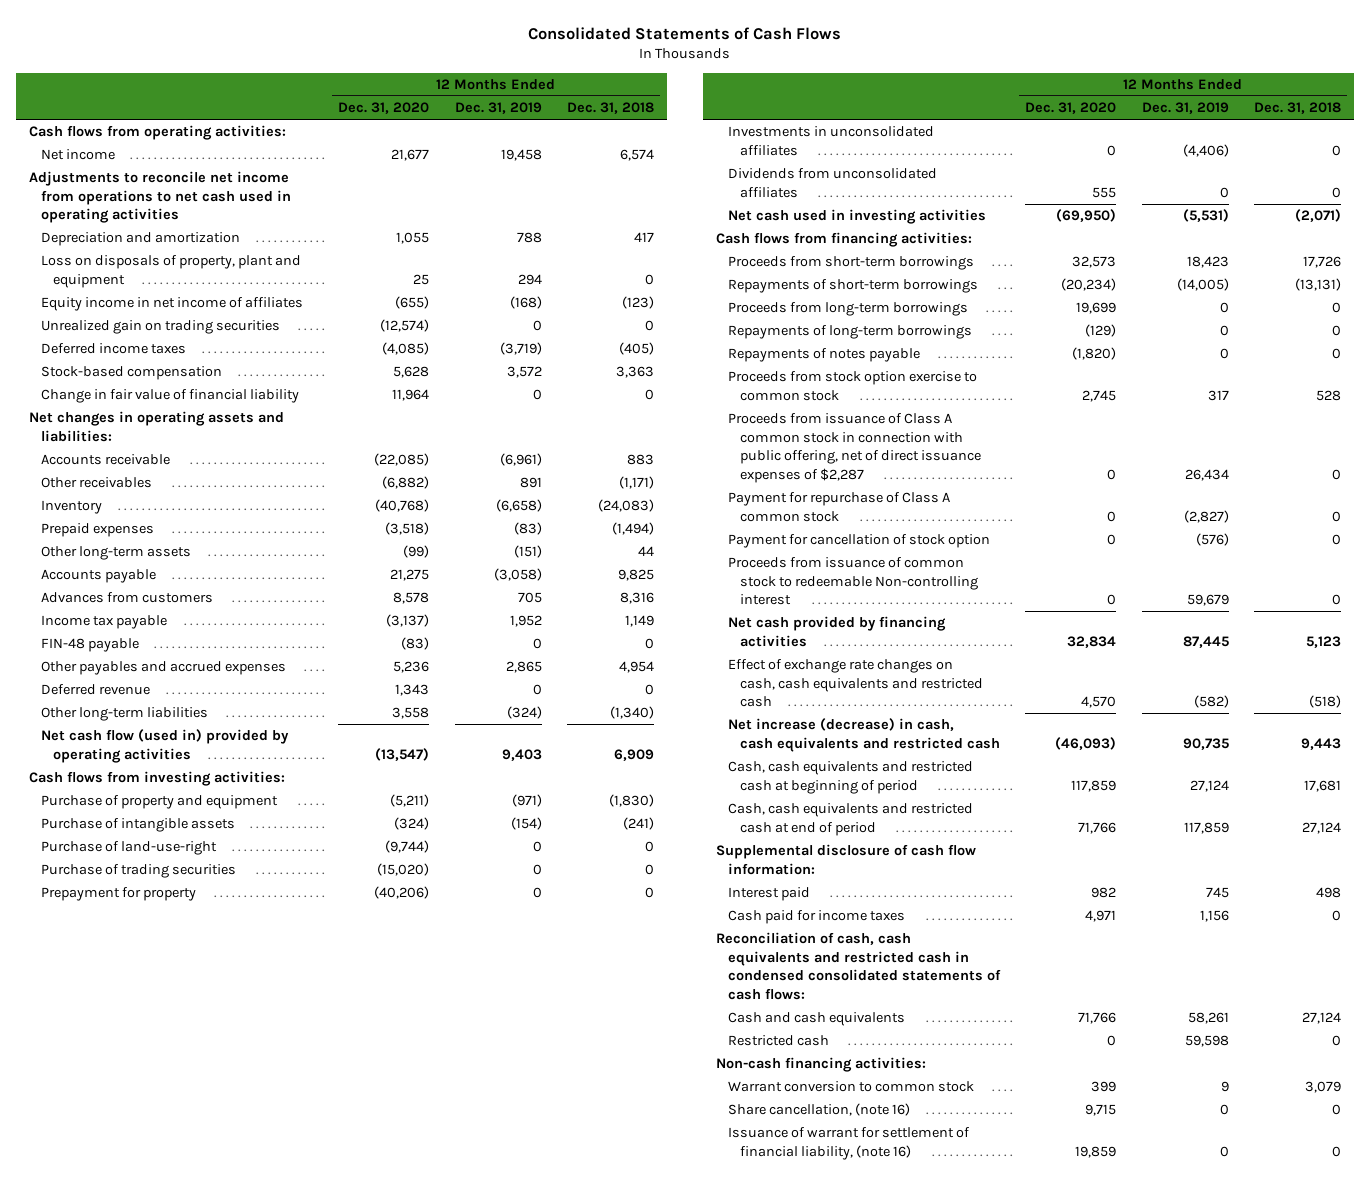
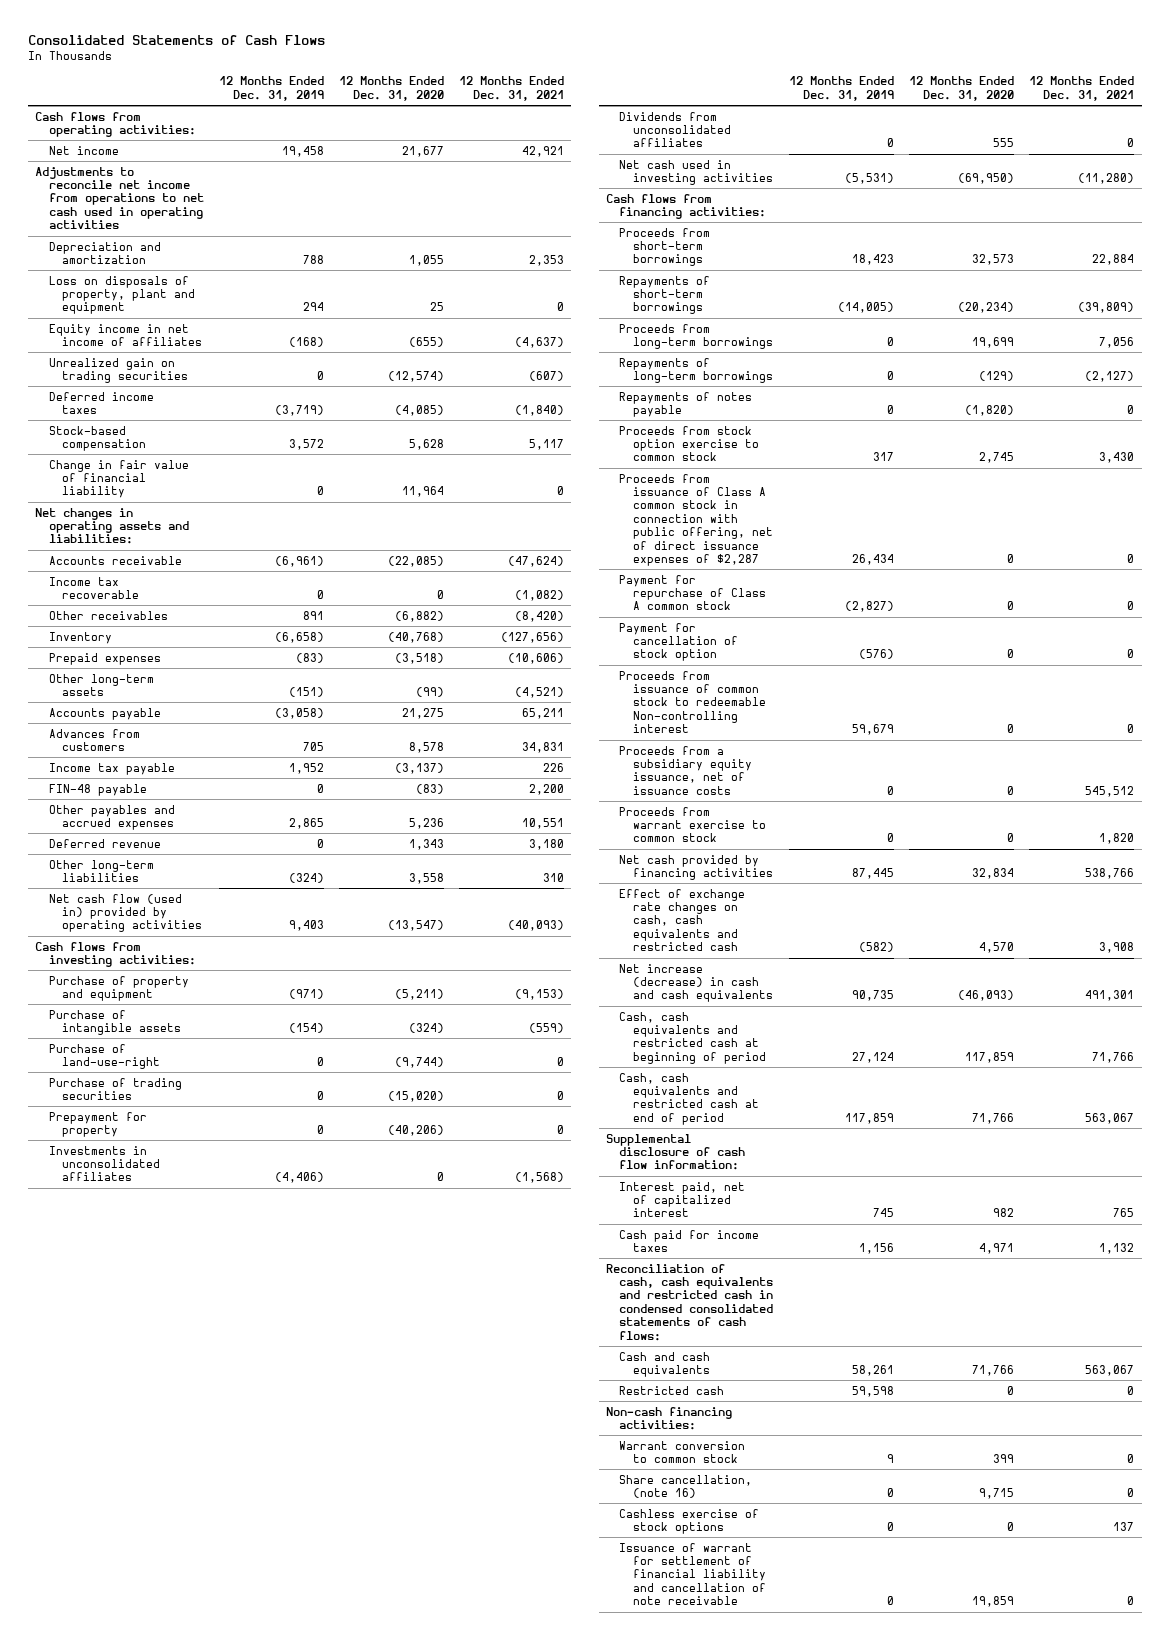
- | 12 Months Ended Dec. 31, 2020 | 12 Months Ended Dec. 31, 2019 | 12 Months Ended Dec. 31, 2018
+ | 12 Months Ended Dec. 31, 2019 | 12 Months Ended Dec. 31, 2020 | 12 Months Ended Dec. 31, 2021
+ Income tax recoverable | 0 | 0 | (1,082)
+ Proceeds from a subsidiary equity issuance, net of issuance costs | 0 | 0 | 545,512
+ Proceeds from warrant exercise to common stock | 0 | 0 | 1,820
- Net increase (decrease) in cash, cash equivalents and restricted cash | (46,093) | 90,735 | 9,443
+ Net increase (decrease) in cash and cash equivalents | 90,735 | (46,093) | 491,301
- Interest paid | 982 | 745 | 498
+ Interest paid, net of capitalized interest | 745 | 982 | 765
- Issuance of warrant for settlement of financial liability, (note 16) | 19,859 | 0 | 0
+ Cashless exercise of stock options | 0 | 0 | 137
+ Issuance of warrant for settlement of financial liability and cancellation of note receivable | 0 | 19,859 | 0

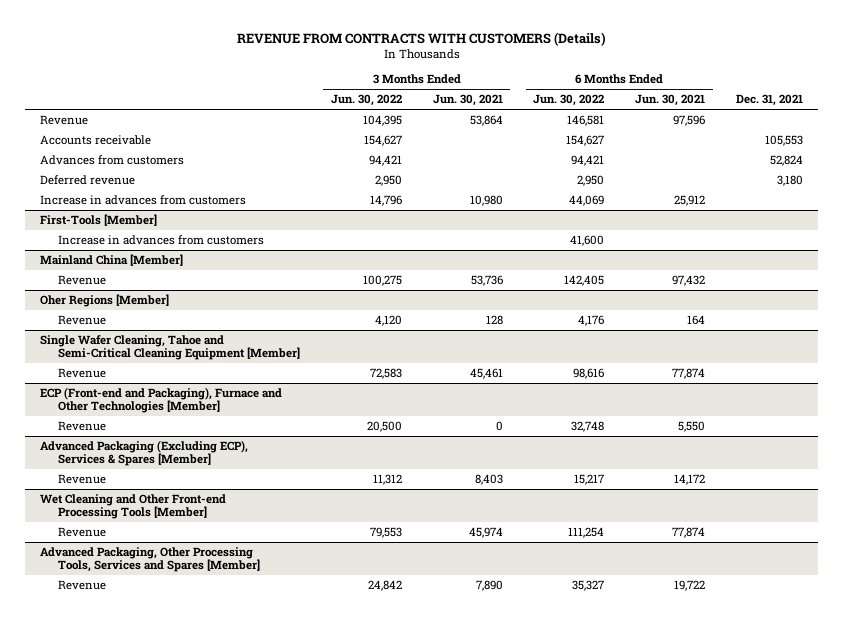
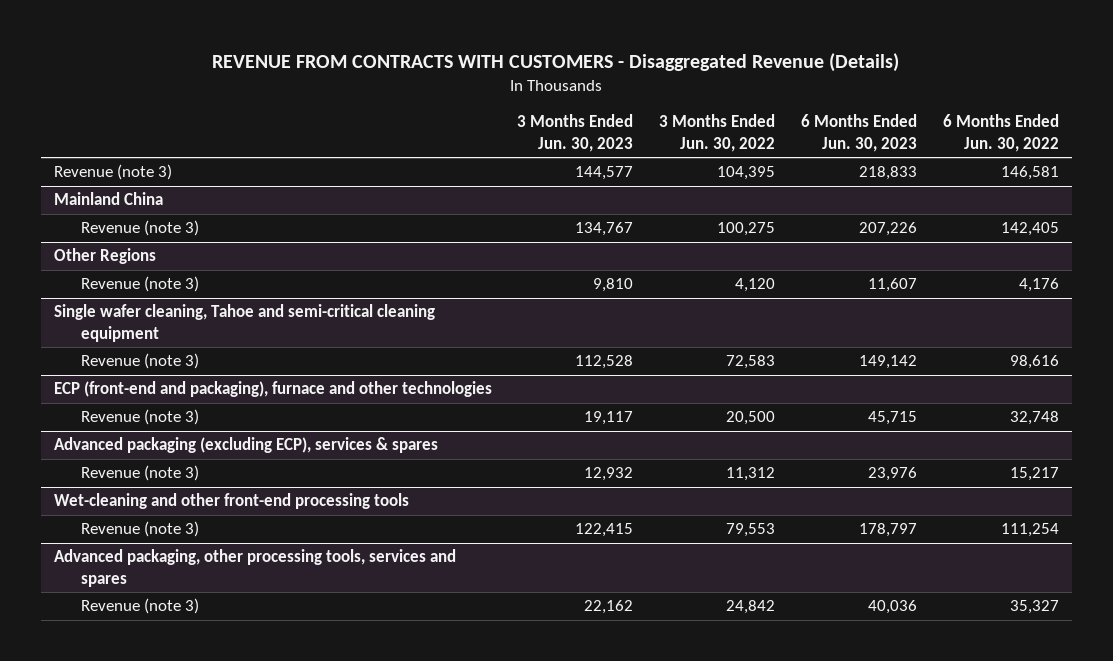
- REVENUE FROM CONTRACTS WITH CUSTOMERS (Details)
+ REVENUE FROM CONTRACTS WITH CUSTOMERS - Disaggregated Revenue (Details)
- | 3 Months Ended Jun. 30, 2022 | 3 Months Ended Jun. 30, 2021 | 6 Months Ended Jun. 30, 2022 | 6 Months Ended Jun. 30, 2021 | Dec. 31, 2021
+ | 3 Months Ended Jun. 30, 2023 | 3 Months Ended Jun. 30, 2022 | 6 Months Ended Jun. 30, 2023 | 6 Months Ended Jun. 30, 2022
- Revenue | 104,395 | 53,864 | 146,581 | 97,596 |
- Accounts receivable | 154,627 | | 154,627 | | 105,553
- Advances from customers | 94,421 | | 94,421 | | 52,824
- Deferred revenue | 2,950 | | 2,950 | | 3,180
- Increase in advances from customers | 14,796 | 10,980 | 44,069 | 25,912 |
- First-Tools [Member]
- Increase in advances from customers | | | 41,600 | |
- Mainland China [Member]
- Revenue | 100,275 | 53,736 | 142,405 | 97,432 |
- Oher Regions [Member]
- Revenue | 4,120 | 128 | 4,176 | 164 |
- Single Wafer Cleaning, Tahoe and Semi-Critical Cleaning Equipment [Member]
- Revenue | 72,583 | 45,461 | 98,616 | 77,874 |
- ECP (Front-end and Packaging), Furnace and Other Technologies [Member]
- Revenue | 20,500 | 0 | 32,748 | 5,550 |
- Advanced Packaging (Excluding ECP), Services & Spares [Member]
- Revenue | 11,312 | 8,403 | 15,217 | 14,172 |
- Wet Cleaning and Other Front-end Processing Tools [Member]
- Revenue | 79,553 | 45,974 | 111,254 | 77,874 |
- Advanced Packaging, Other Processing Tools, Services and Spares [Member]
- Revenue | 24,842 | 7,890 | 35,327 | 19,722 |
+ Revenue (note 3) | 144,577 | 104,395 | 218,833 | 146,581
+ Mainland China
+ Revenue (note 3) | 134,767 | 100,275 | 207,226 | 142,405
+ Other Regions
+ Revenue (note 3) | 9,810 | 4,120 | 11,607 | 4,176
+ Single wafer cleaning, Tahoe and semi-critical cleaning equipment
+ Revenue (note 3) | 112,528 | 72,583 | 149,142 | 98,616
+ ECP (front-end and packaging), furnace and other technologies
+ Revenue (note 3) | 19,117 | 20,500 | 45,715 | 32,748
+ Advanced packaging (excluding ECP), services & spares
+ Revenue (note 3) | 12,932 | 11,312 | 23,976 | 15,217
+ Wet-cleaning and other front-end processing tools
+ Revenue (note 3) | 122,415 | 79,553 | 178,797 | 111,254
+ Advanced packaging, other processing tools, services and spares
+ Revenue (note 3) | 22,162 | 24,842 | 40,036 | 35,327

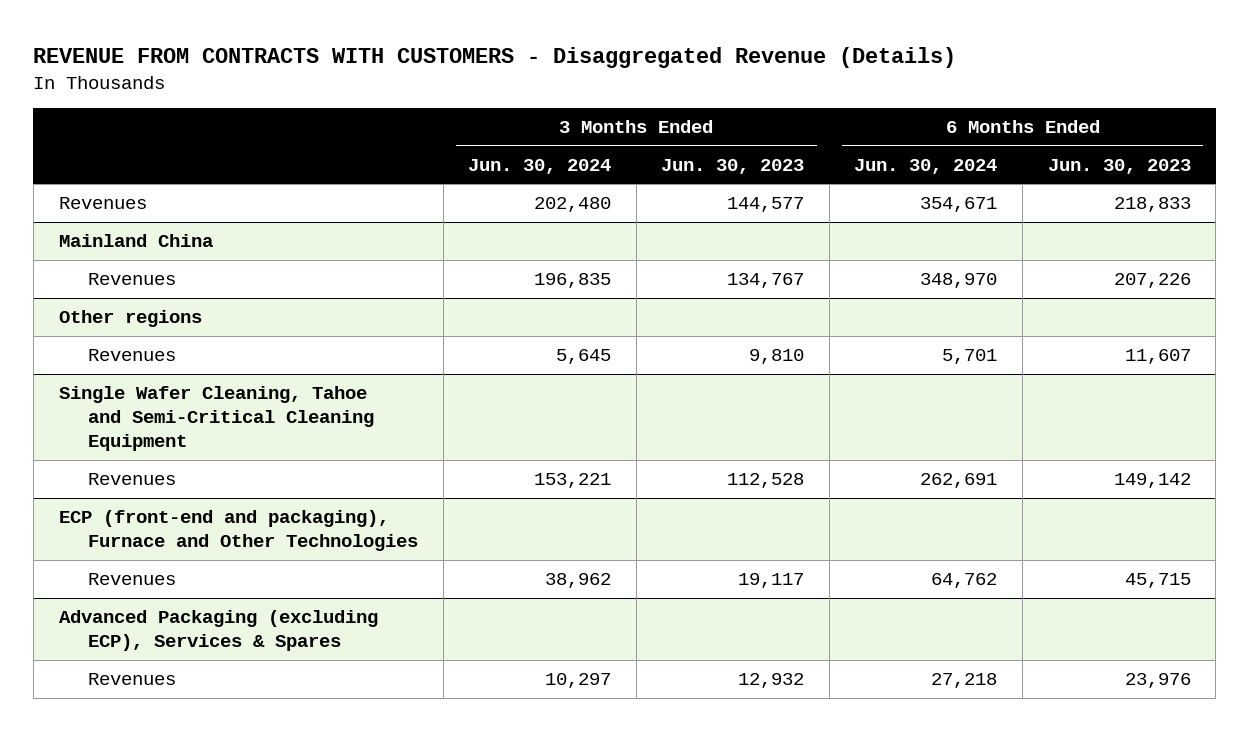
- | 3 Months Ended Jun. 30, 2023 | 3 Months Ended Jun. 30, 2022 | 6 Months Ended Jun. 30, 2023 | 6 Months Ended Jun. 30, 2022
+ | 3 Months Ended Jun. 30, 2024 | 3 Months Ended Jun. 30, 2023 | 6 Months Ended Jun. 30, 2024 | 6 Months Ended Jun. 30, 2023
- Revenue (note 3) | 144,577 | 104,395 | 218,833 | 146,581
+ Revenues | 202,480 | 144,577 | 354,671 | 218,833
@ Mainland China
- Revenue (note 3) | 134,767 | 100,275 | 207,226 | 142,405
- Other Regions
- Revenue (note 3) | 9,810 | 4,120 | 11,607 | 4,176
- Single wafer cleaning, Tahoe and semi-critical cleaning equipment
- Revenue (note 3) | 112,528 | 72,583 | 149,142 | 98,616
- ECP (front-end and packaging), furnace and other technologies
- Revenue (note 3) | 19,117 | 20,500 | 45,715 | 32,748
- Advanced packaging (excluding ECP), services & spares
- Revenue (note 3) | 12,932 | 11,312 | 23,976 | 15,217
- Wet-cleaning and other front-end processing tools
- Revenue (note 3) | 122,415 | 79,553 | 178,797 | 111,254
- Advanced packaging, other processing tools, services and spares
- Revenue (note 3) | 22,162 | 24,842 | 40,036 | 35,327
@ Mainland China
+ Revenues | 196,835 | 134,767 | 348,970 | 207,226
+ Other regions
+ Revenues | 5,645 | 9,810 | 5,701 | 11,607
+ Single Wafer Cleaning, Tahoe and Semi-Critical Cleaning Equipment
+ Revenues | 153,221 | 112,528 | 262,691 | 149,142
+ ECP (front-end and packaging), Furnace and Other Technologies
+ Revenues | 38,962 | 19,117 | 64,762 | 45,715
+ Advanced Packaging (excluding ECP), Services & Spares
+ Revenues | 10,297 | 12,932 | 27,218 | 23,976

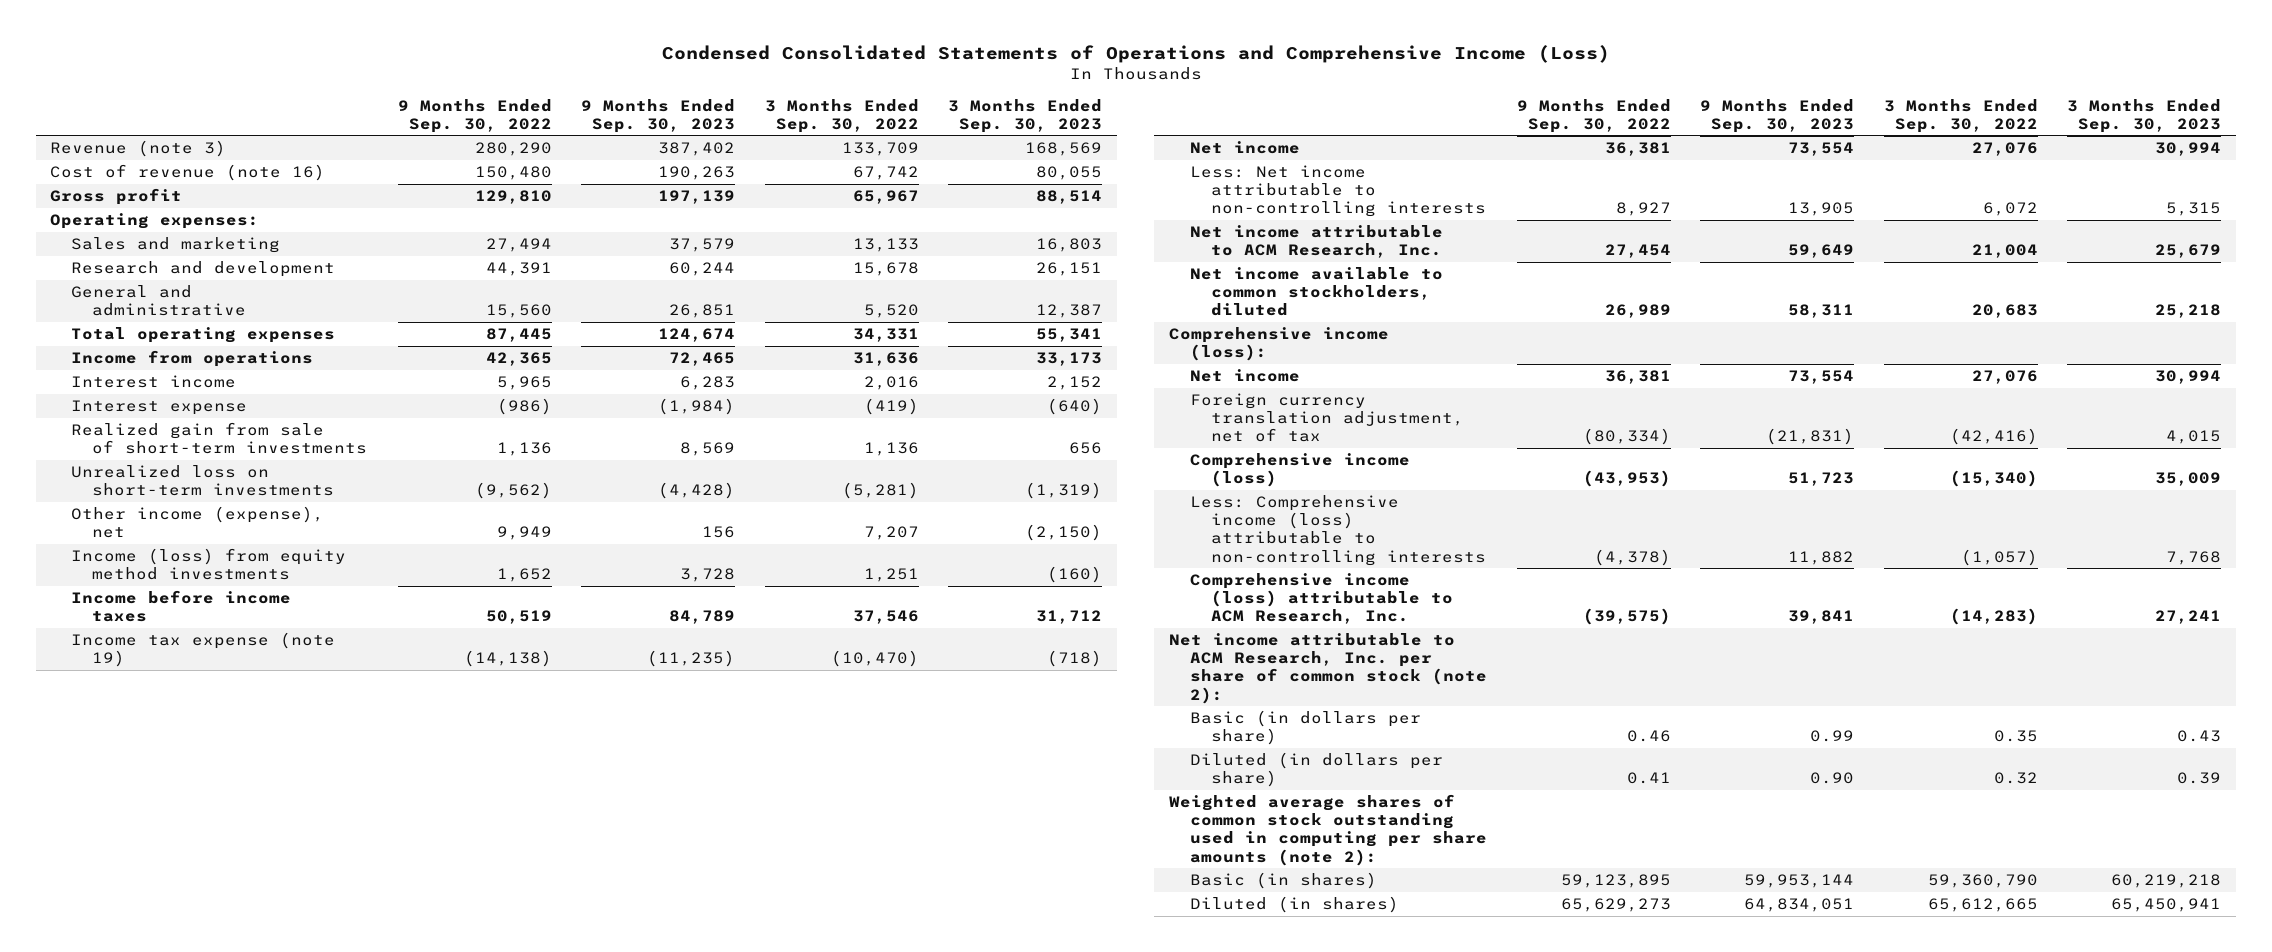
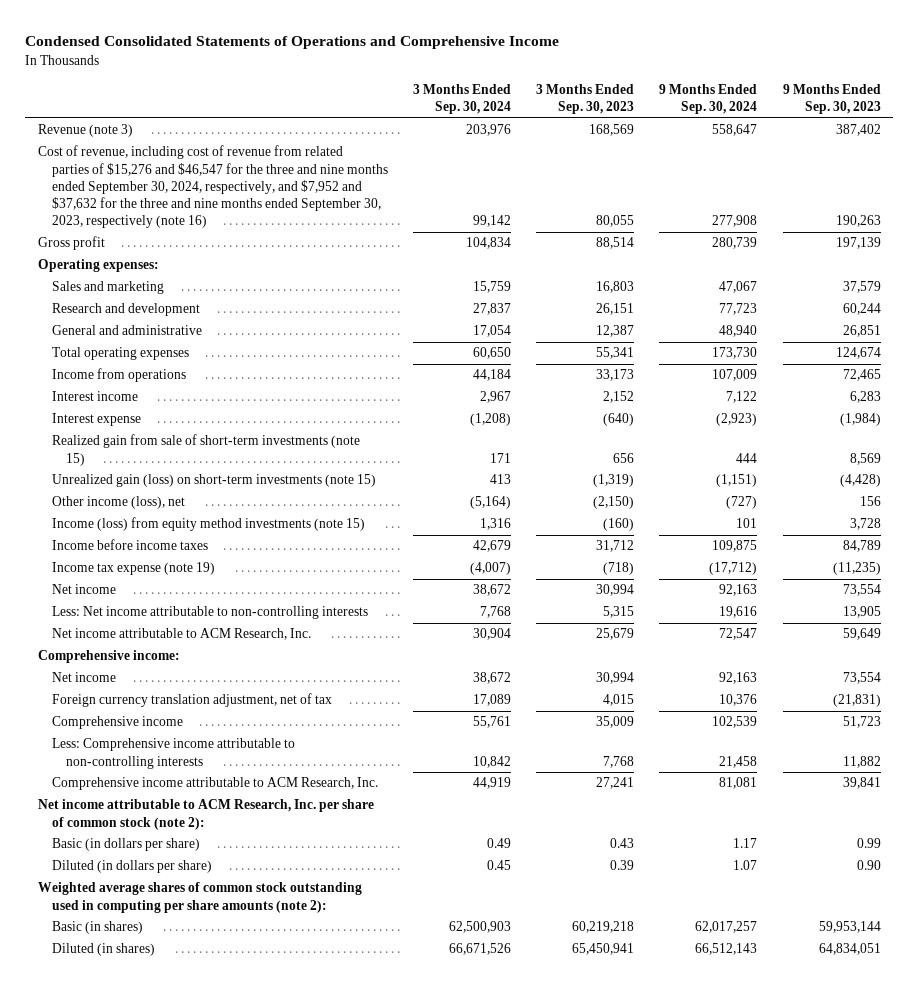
- Condensed Consolidated Statements of Operations and Comprehensive Income (Loss)
+ Condensed Consolidated Statements of Operations and Comprehensive Income
- | 9 Months Ended Sep. 30, 2022 | 9 Months Ended Sep. 30, 2023 | 3 Months Ended Sep. 30, 2022 | 3 Months Ended Sep. 30, 2023
+ | 3 Months Ended Sep. 30, 2024 | 3 Months Ended Sep. 30, 2023 | 9 Months Ended Sep. 30, 2024 | 9 Months Ended Sep. 30, 2023
- Cost of revenue (note 16) | 150,480 | 190,263 | 67,742 | 80,055
+ Cost of revenue, including cost of revenue from related parties of $15,276 and $46,547 for the three and nine months ended September 30, 2024, respectively, and $7,952 and $37,632 for the three and nine months ended September 30, 2023, respectively (note 16) | 99,142 | 80,055 | 277,908 | 190,263
- Realized gain from sale of short-term investments | 1,136 | 8,569 | 1,136 | 656
- Unrealized loss on short-term investments | (9,562) | (4,428) | (5,281) | (1,319)
- Other income (expense), net | 9,949 | 156 | 7,207 | (2,150)
- Income (loss) from equity method investments | 1,652 | 3,728 | 1,251 | (160)
+ Realized gain from sale of short-term investments (note 15) | 171 | 656 | 444 | 8,569
+ Unrealized gain (loss) on short-term investments (note 15) | 413 | (1,319) | (1,151) | (4,428)
+ Other income (loss), net | (5,164) | (2,150) | (727) | 156
+ Income (loss) from equity method investments (note 15) | 1,316 | (160) | 101 | 3,728
- Net income available to common stockholders, diluted | 26,989 | 58,311 | 20,683 | 25,218
- Comprehensive income (loss):
+ Comprehensive income:
- Comprehensive income (loss) | (43,953) | 51,723 | (15,340) | 35,009
- Less: Comprehensive income (loss) attributable to non-controlling interests | (4,378) | 11,882 | (1,057) | 7,768
- Comprehensive income (loss) attributable to ACM Research, Inc. | (39,575) | 39,841 | (14,283) | 27,241
+ Comprehensive income | 55,761 | 35,009 | 102,539 | 51,723
+ Less: Comprehensive income attributable to non-controlling interests | 10,842 | 7,768 | 21,458 | 11,882
+ Comprehensive income attributable to ACM Research, Inc. | 44,919 | 27,241 | 81,081 | 39,841

